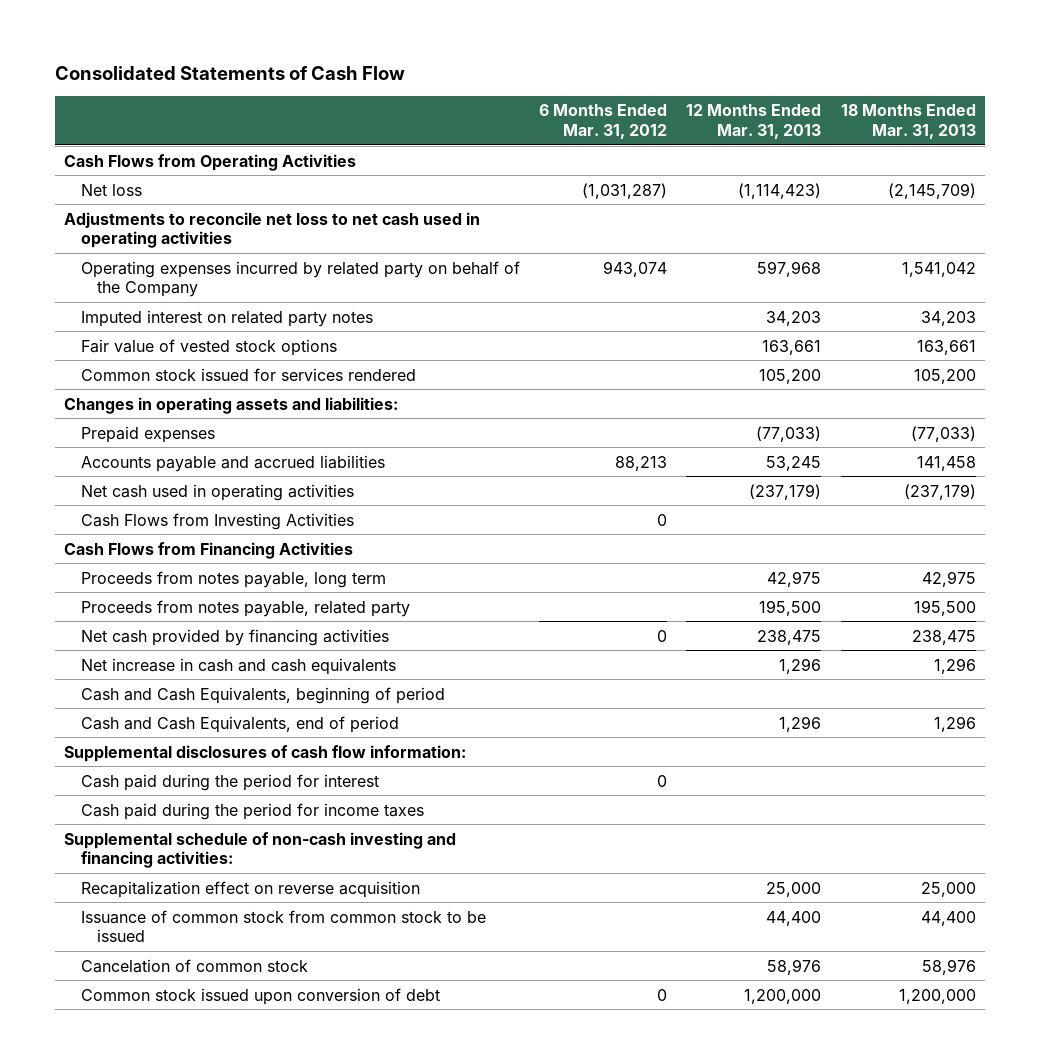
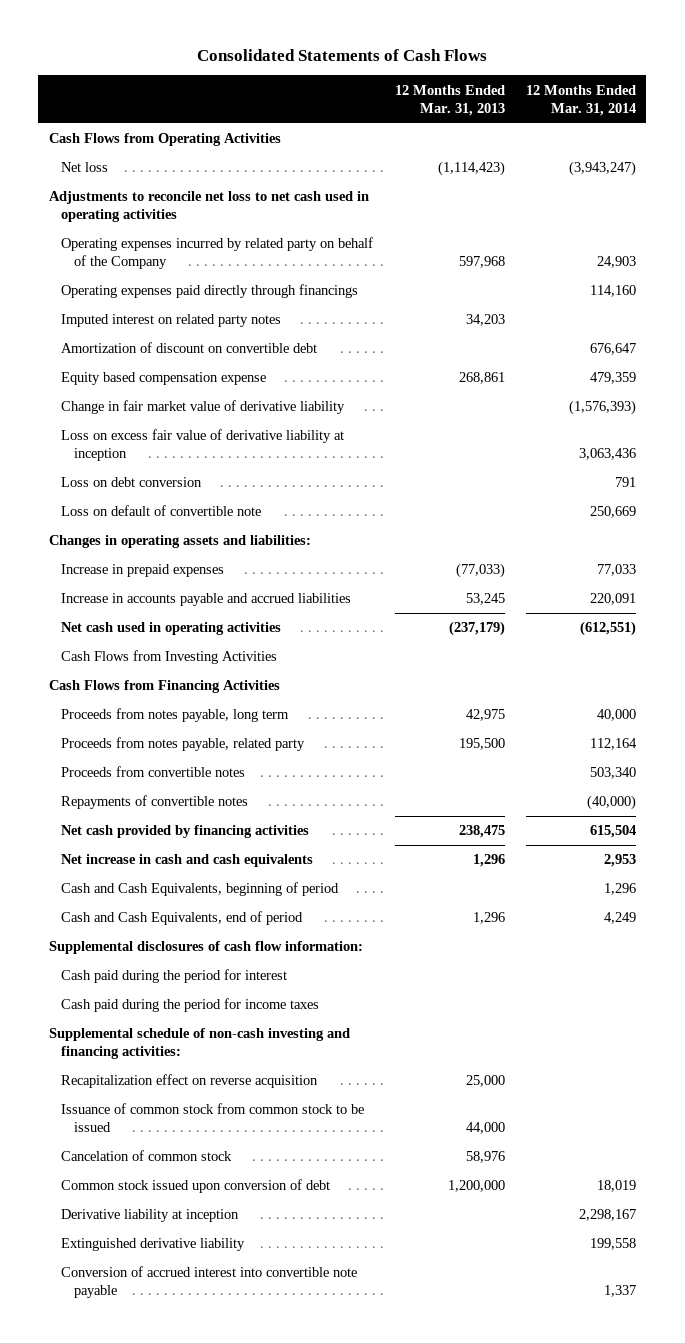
- Consolidated Statements of Cash Flow
+ Consolidated Statements of Cash Flows
- | 6 Months Ended Mar. 31, 2012 | 12 Months Ended Mar. 31, 2013 | 18 Months Ended Mar. 31, 2013
+ | 12 Months Ended Mar. 31, 2013 | 12 Months Ended Mar. 31, 2014
+ Operating expenses paid directly through financings | | 114,160
- Fair value of vested stock options | | 163,661 | 163,661
- Common stock issued for services rendered | | 105,200 | 105,200
+ Amortization of discount on convertible debt | | 676,647
+ Equity based compensation expense | 268,861 | 479,359
+ Change in fair market value of derivative liability | | (1,576,393)
+ Loss on excess fair value of derivative liability at inception | | 3,063,436
+ Loss on debt conversion | | 791
+ Loss on default of convertible note | | 250,669
- Prepaid expenses | | (77,033) | (77,033)
- Accounts payable and accrued liabilities | 88,213 | 53,245 | 141,458
+ Increase in prepaid expenses | (77,033) | 77,033
+ Increase in accounts payable and accrued liabilities | 53,245 | 220,091
+ Proceeds from convertible notes | | 503,340
+ Repayments of convertible notes | | (40,000)
- Issuance of common stock from common stock to be issued | | 44,400 | 44,400
+ Issuance of common stock from common stock to be issued | 44,000 |
+ Derivative liability at inception | | 2,298,167
+ Extinguished derivative liability | | 199,558
+ Conversion of accrued interest into convertible note payable | | 1,337

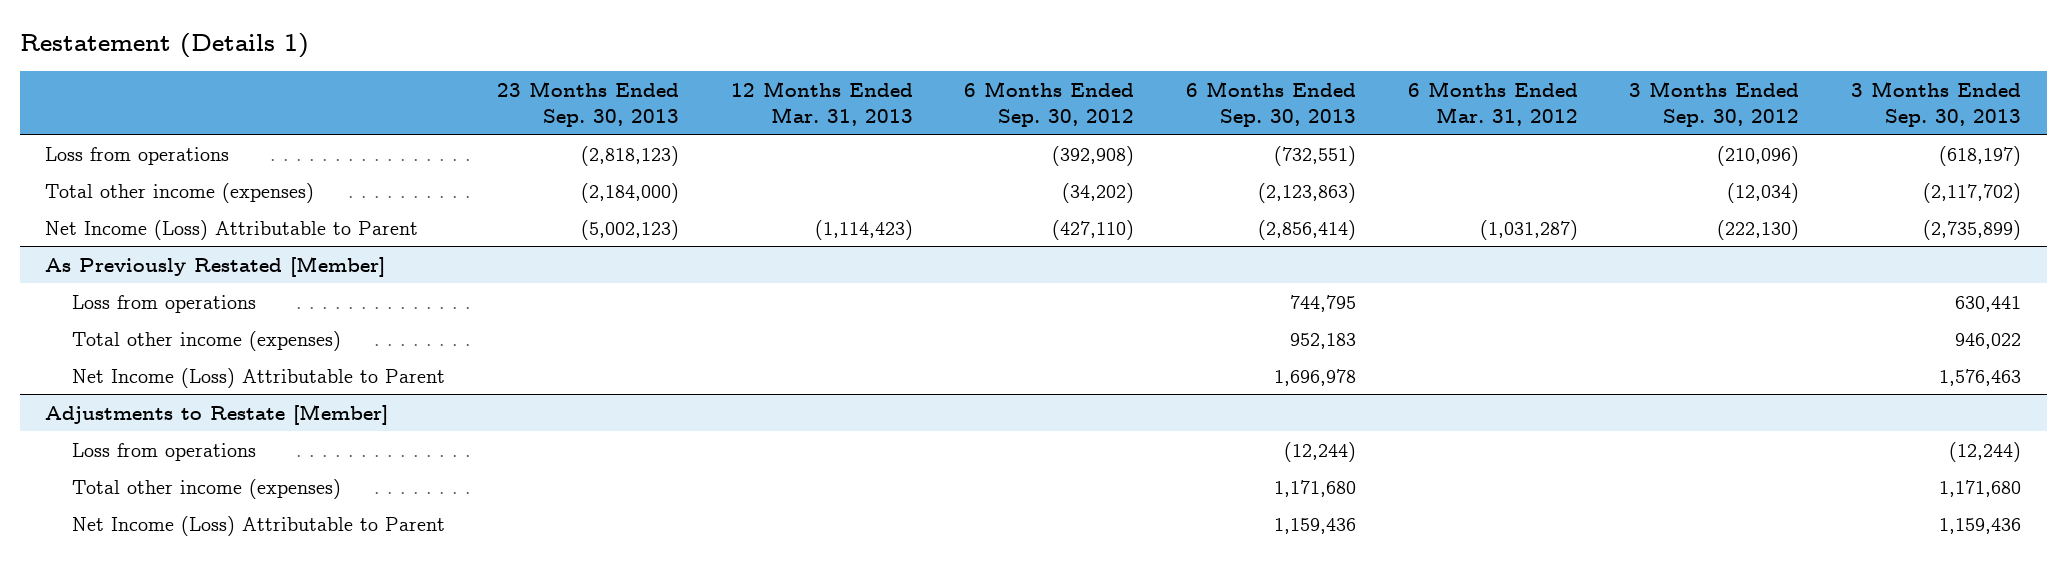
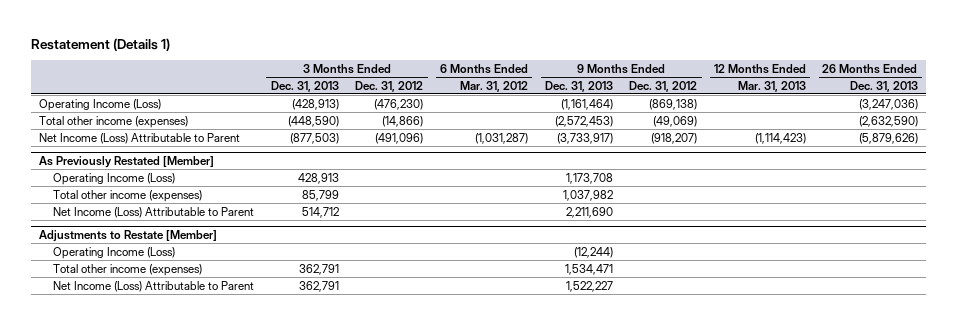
- | 23 Months Ended Sep. 30, 2013 | 12 Months Ended Mar. 31, 2013 | 6 Months Ended Sep. 30, 2012 | 6 Months Ended Sep. 30, 2013 | 6 Months Ended Mar. 31, 2012 | 3 Months Ended Sep. 30, 2012 | 3 Months Ended Sep. 30, 2013
+ | 3 Months Ended Dec. 31, 2013 | 3 Months Ended Dec. 31, 2012 | 6 Months Ended Mar. 31, 2012 | 9 Months Ended Dec. 31, 2013 | 9 Months Ended Dec. 31, 2012 | 12 Months Ended Mar. 31, 2013 | 26 Months Ended Dec. 31, 2013
- Loss from operations | (2,818,123) | | (392,908) | (732,551) | | (210,096) | (618,197)
+ Operating Income (Loss) | (428,913) | (476,230) | | (1,161,464) | (869,138) | | (3,247,036)
@ As Previously Restated [Member]
- Loss from operations | | | | 744,795 | | | 630,441
+ Operating Income (Loss) | 428,913 | | | 1,173,708 | | |
@ Adjustments to Restate [Member]
- Loss from operations | | | | (12,244) | | | (12,244)
+ Operating Income (Loss) | | | | (12,244) | | |

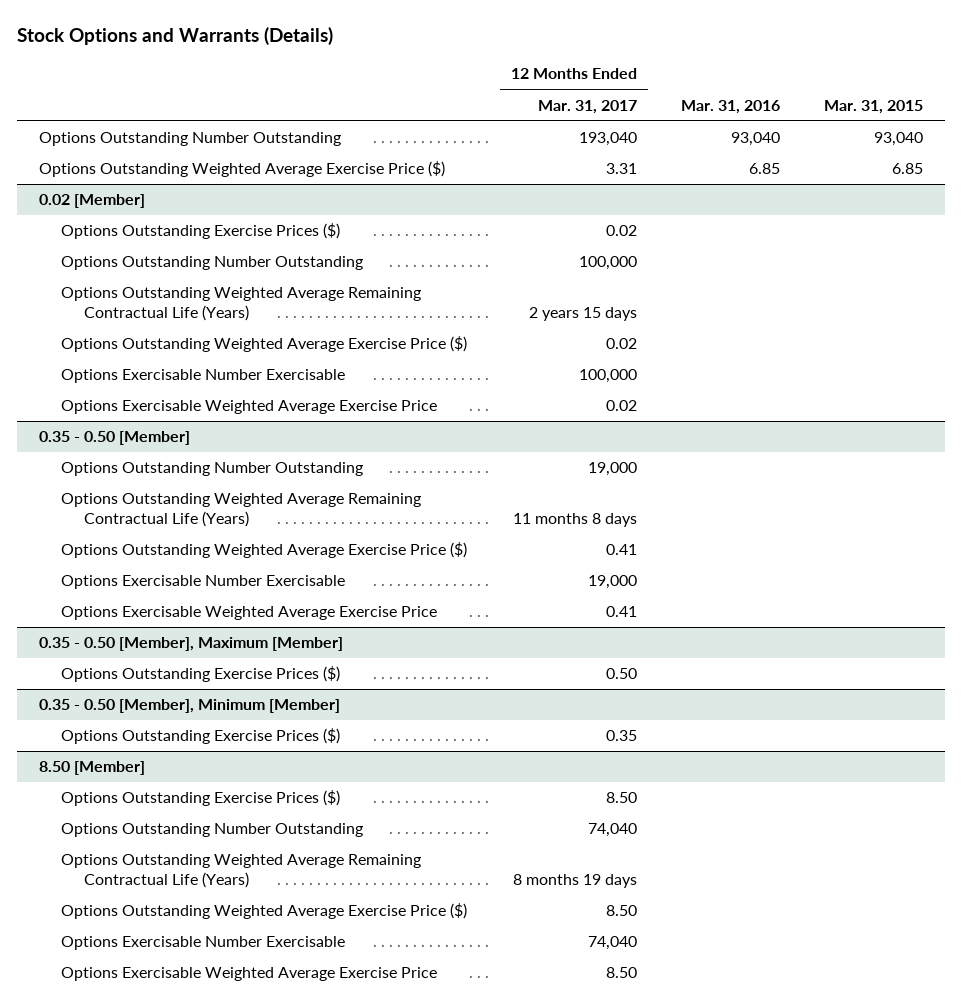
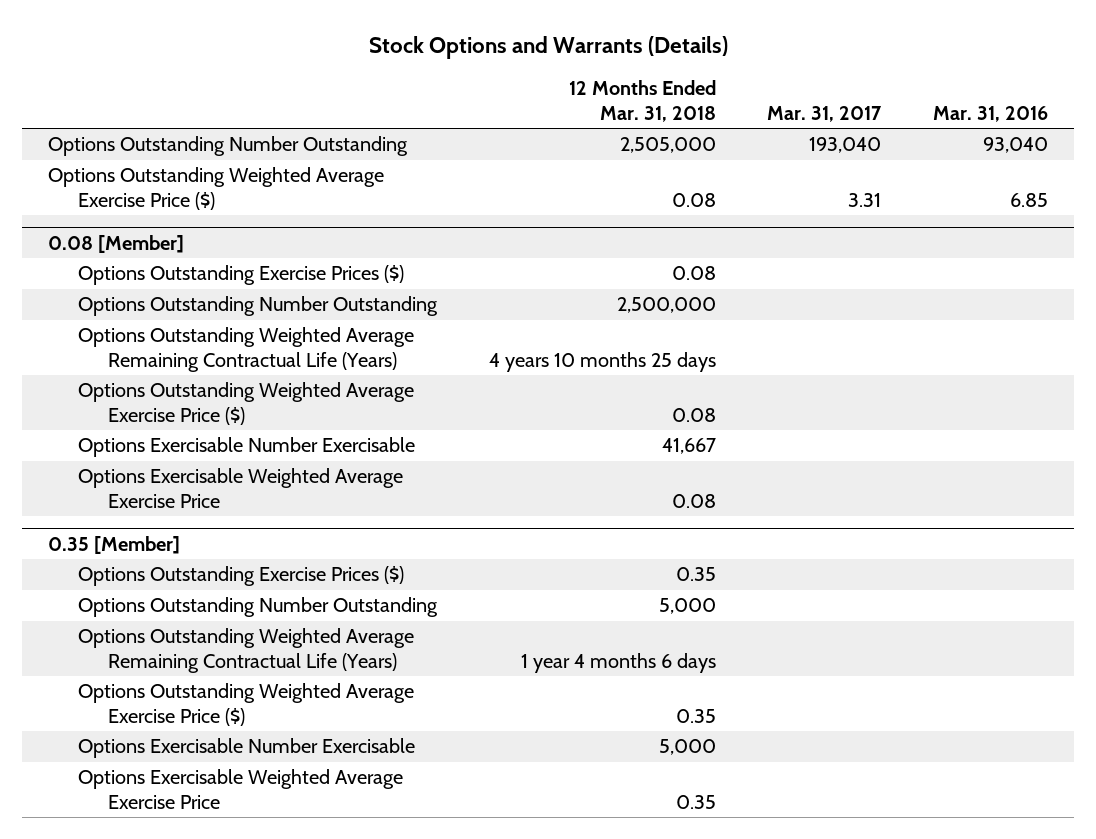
- | 12 Months Ended Mar. 31, 2017 | Mar. 31, 2016 | Mar. 31, 2015
+ | 12 Months Ended Mar. 31, 2018 | Mar. 31, 2017 | Mar. 31, 2016
- 0.02 [Member]
+ 0.08 [Member]
- 0.35 - 0.50 [Member]
+ 0.35 [Member]
+ Options Outstanding Exercise Prices ($) | 0.35 | |
- 0.35 - 0.50 [Member], Maximum [Member]
- Options Outstanding Exercise Prices ($) | 0.50 | |
- 0.35 - 0.50 [Member], Minimum [Member]
- Options Outstanding Exercise Prices ($) | 0.35 | |
- 8.50 [Member]
- Options Outstanding Exercise Prices ($) | 8.50 | |
- Options Outstanding Number Outstanding | 74,040 | |
- Options Outstanding Weighted Average Remaining Contractual Life (Years) | 8 months 19 days | |
- Options Outstanding Weighted Average Exercise Price ($) | 8.50 | |
- Options Exercisable Number Exercisable | 74,040 | |
- Options Exercisable Weighted Average Exercise Price | 8.50 | |

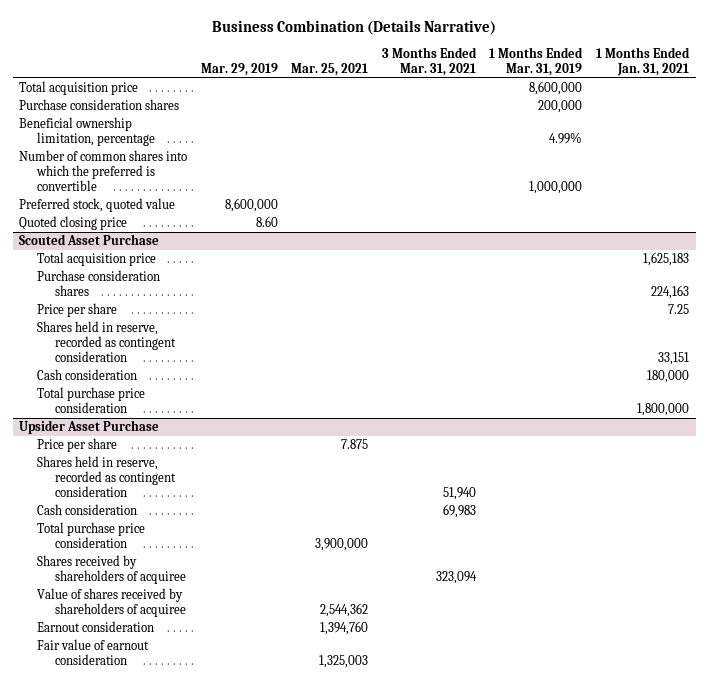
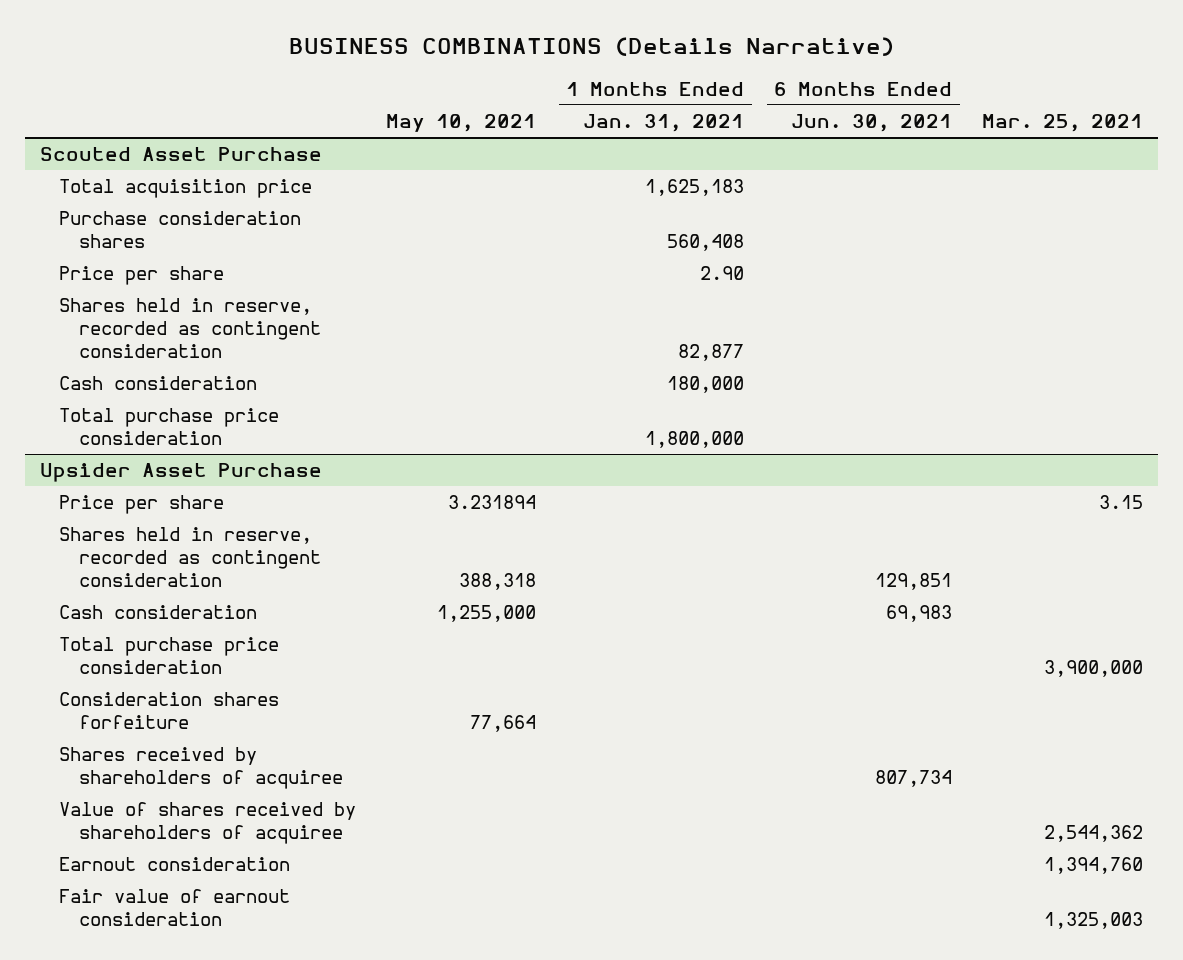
- Business Combination (Details Narrative)
+ BUSINESS COMBINATIONS (Details Narrative)
- | Mar. 29, 2019 | Mar. 25, 2021 | 3 Months Ended Mar. 31, 2021 | 1 Months Ended Mar. 31, 2019 | 1 Months Ended Jan. 31, 2021
+ | May 10, 2021 | 1 Months Ended Jan. 31, 2021 | 6 Months Ended Jun. 30, 2021 | Mar. 25, 2021
- Total acquisition price | | | | 8,600,000 |
- Purchase consideration shares | | | | 200,000 |
- Beneficial ownership limitation, percentage | | | | 4.99% |
- Number of common shares into which the preferred is convertible | | | | 1,000,000 |
- Preferred stock, quoted value | 8,600,000 | | | |
- Quoted closing price | 8.60 | | | |
@ Scouted Asset Purchase
- Purchase consideration shares | | | | | 224,163
- Price per share | | | | | 7.25
- Shares held in reserve, recorded as contingent consideration | | | | | 33,151
+ Purchase consideration shares | | 560,408 | |
+ Price per share | | 2.90 | |
+ Shares held in reserve, recorded as contingent consideration | | 82,877 | |
@ Upsider Asset Purchase
- Price per share | | 7.875 | | |
+ Price per share | 3.231894 | | | 3.15
+ Consideration shares forfeiture | 77,664 | | |

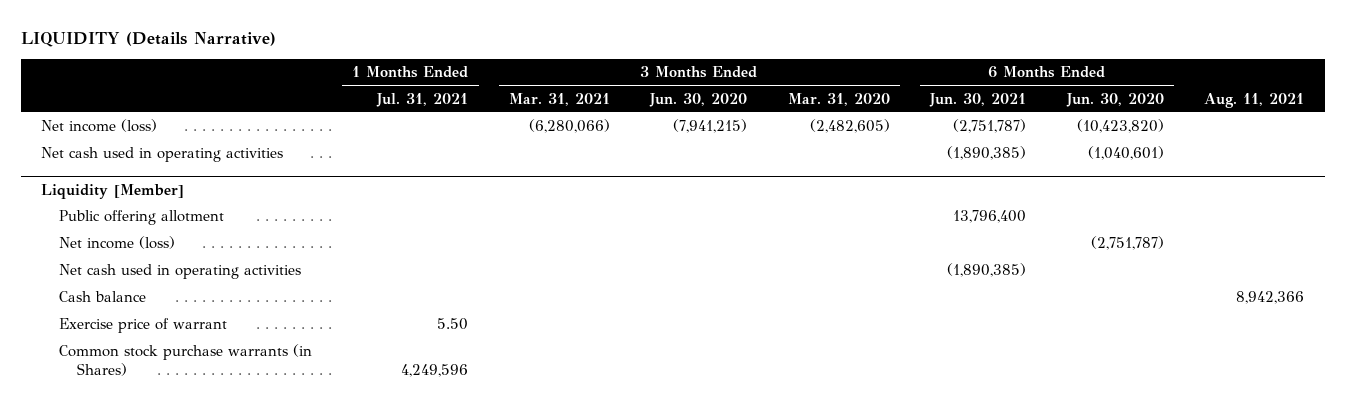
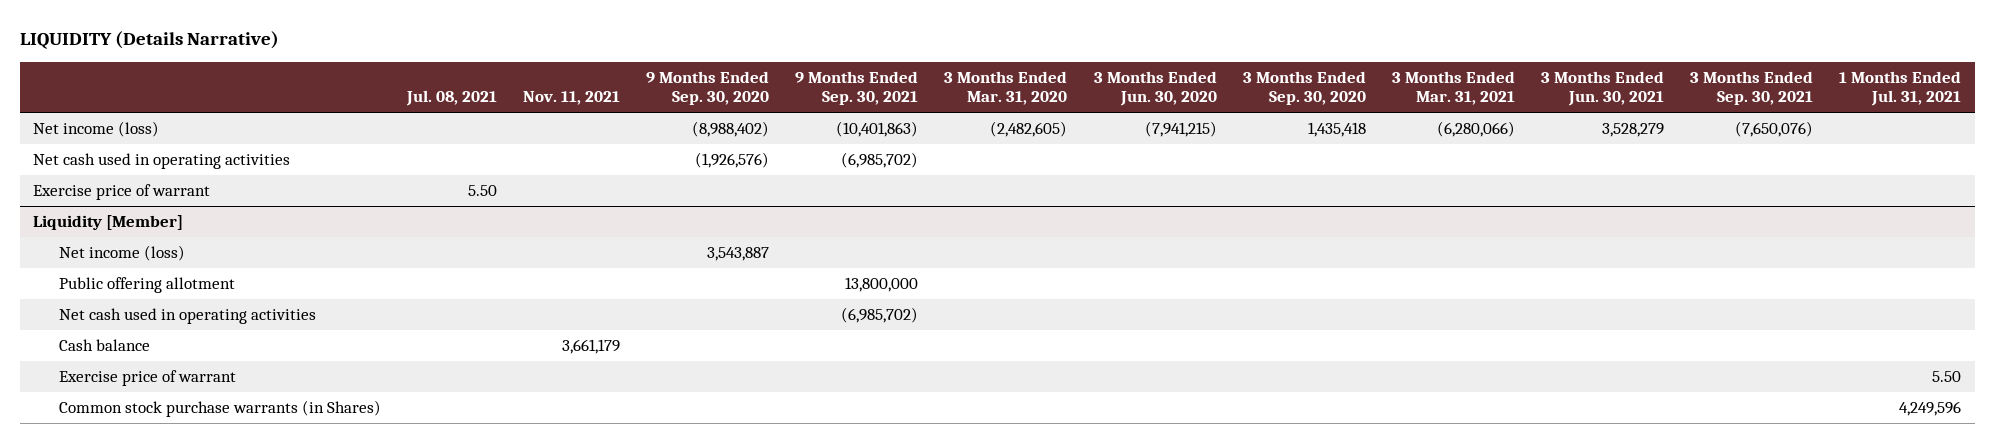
- | 1 Months Ended Jul. 31, 2021 | 3 Months Ended Mar. 31, 2021 | 3 Months Ended Jun. 30, 2020 | 3 Months Ended Mar. 31, 2020 | 6 Months Ended Jun. 30, 2021 | 6 Months Ended Jun. 30, 2020 | Aug. 11, 2021
+ | Jul. 08, 2021 | Nov. 11, 2021 | 9 Months Ended Sep. 30, 2020 | 9 Months Ended Sep. 30, 2021 | 3 Months Ended Mar. 31, 2020 | 3 Months Ended Jun. 30, 2020 | 3 Months Ended Sep. 30, 2020 | 3 Months Ended Mar. 31, 2021 | 3 Months Ended Jun. 30, 2021 | 3 Months Ended Sep. 30, 2021 | 1 Months Ended Jul. 31, 2021
+ Exercise price of warrant | 5.50 | | | | | | | | | |
@ Liquidity [Member]
moved down: Public offering allotment | | | | 13,800,000 | | | | | | |

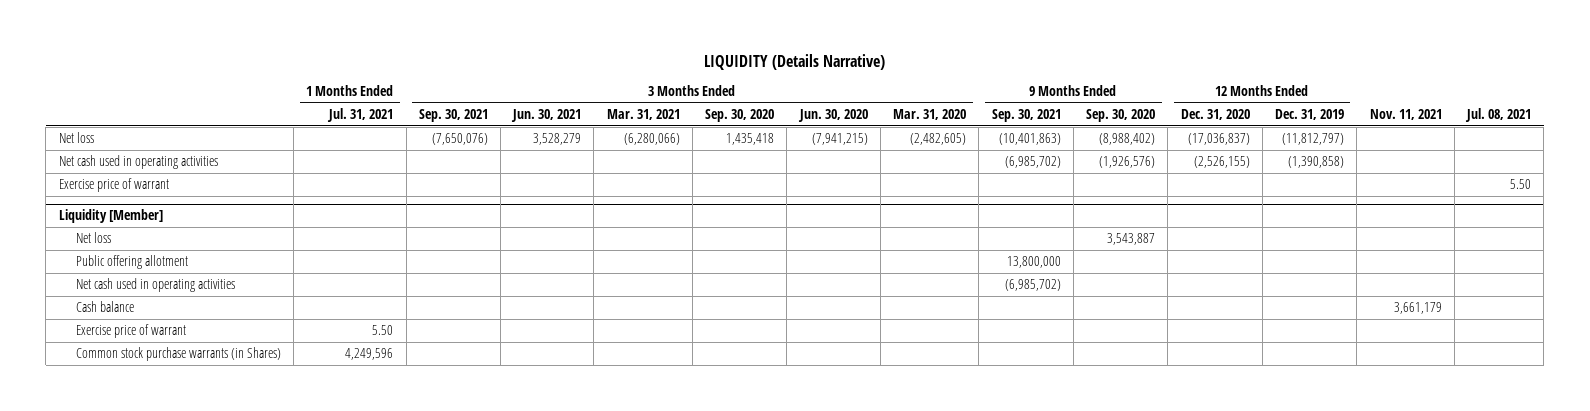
- | Jul. 08, 2021 | Nov. 11, 2021 | 9 Months Ended Sep. 30, 2020 | 9 Months Ended Sep. 30, 2021 | 3 Months Ended Mar. 31, 2020 | 3 Months Ended Jun. 30, 2020 | 3 Months Ended Sep. 30, 2020 | 3 Months Ended Mar. 31, 2021 | 3 Months Ended Jun. 30, 2021 | 3 Months Ended Sep. 30, 2021 | 1 Months Ended Jul. 31, 2021
+ | 1 Months Ended Jul. 31, 2021 | 3 Months Ended Sep. 30, 2021 | 3 Months Ended Jun. 30, 2021 | 3 Months Ended Mar. 31, 2021 | 3 Months Ended Sep. 30, 2020 | 3 Months Ended Jun. 30, 2020 | 3 Months Ended Mar. 31, 2020 | 9 Months Ended Sep. 30, 2021 | 9 Months Ended Sep. 30, 2020 | 12 Months Ended Dec. 31, 2020 | 12 Months Ended Dec. 31, 2019 | Nov. 11, 2021 | Jul. 08, 2021
- Net income (loss) | | | (8,988,402) | (10,401,863) | (2,482,605) | (7,941,215) | 1,435,418 | (6,280,066) | 3,528,279 | (7,650,076) |
+ Net loss | | (7,650,076) | 3,528,279 | (6,280,066) | 1,435,418 | (7,941,215) | (2,482,605) | (10,401,863) | (8,988,402) | (17,036,837) | (11,812,797) | |
@ Liquidity [Member]
- Net income (loss) | | | 3,543,887 | | | | | | | |
+ Net loss | | | | | | | | | 3,543,887 | | | |

